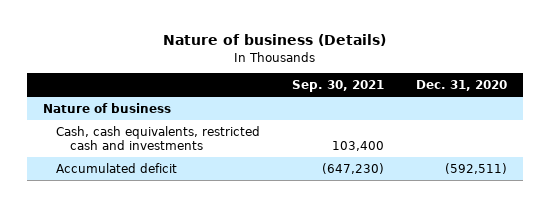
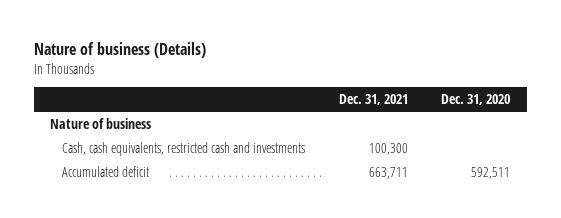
- | Sep. 30, 2021 | Dec. 31, 2020
+ | Dec. 31, 2021 | Dec. 31, 2020
- Accumulated deficit | (647,230) | (592,511)
+ Accumulated deficit | 663,711 | 592,511

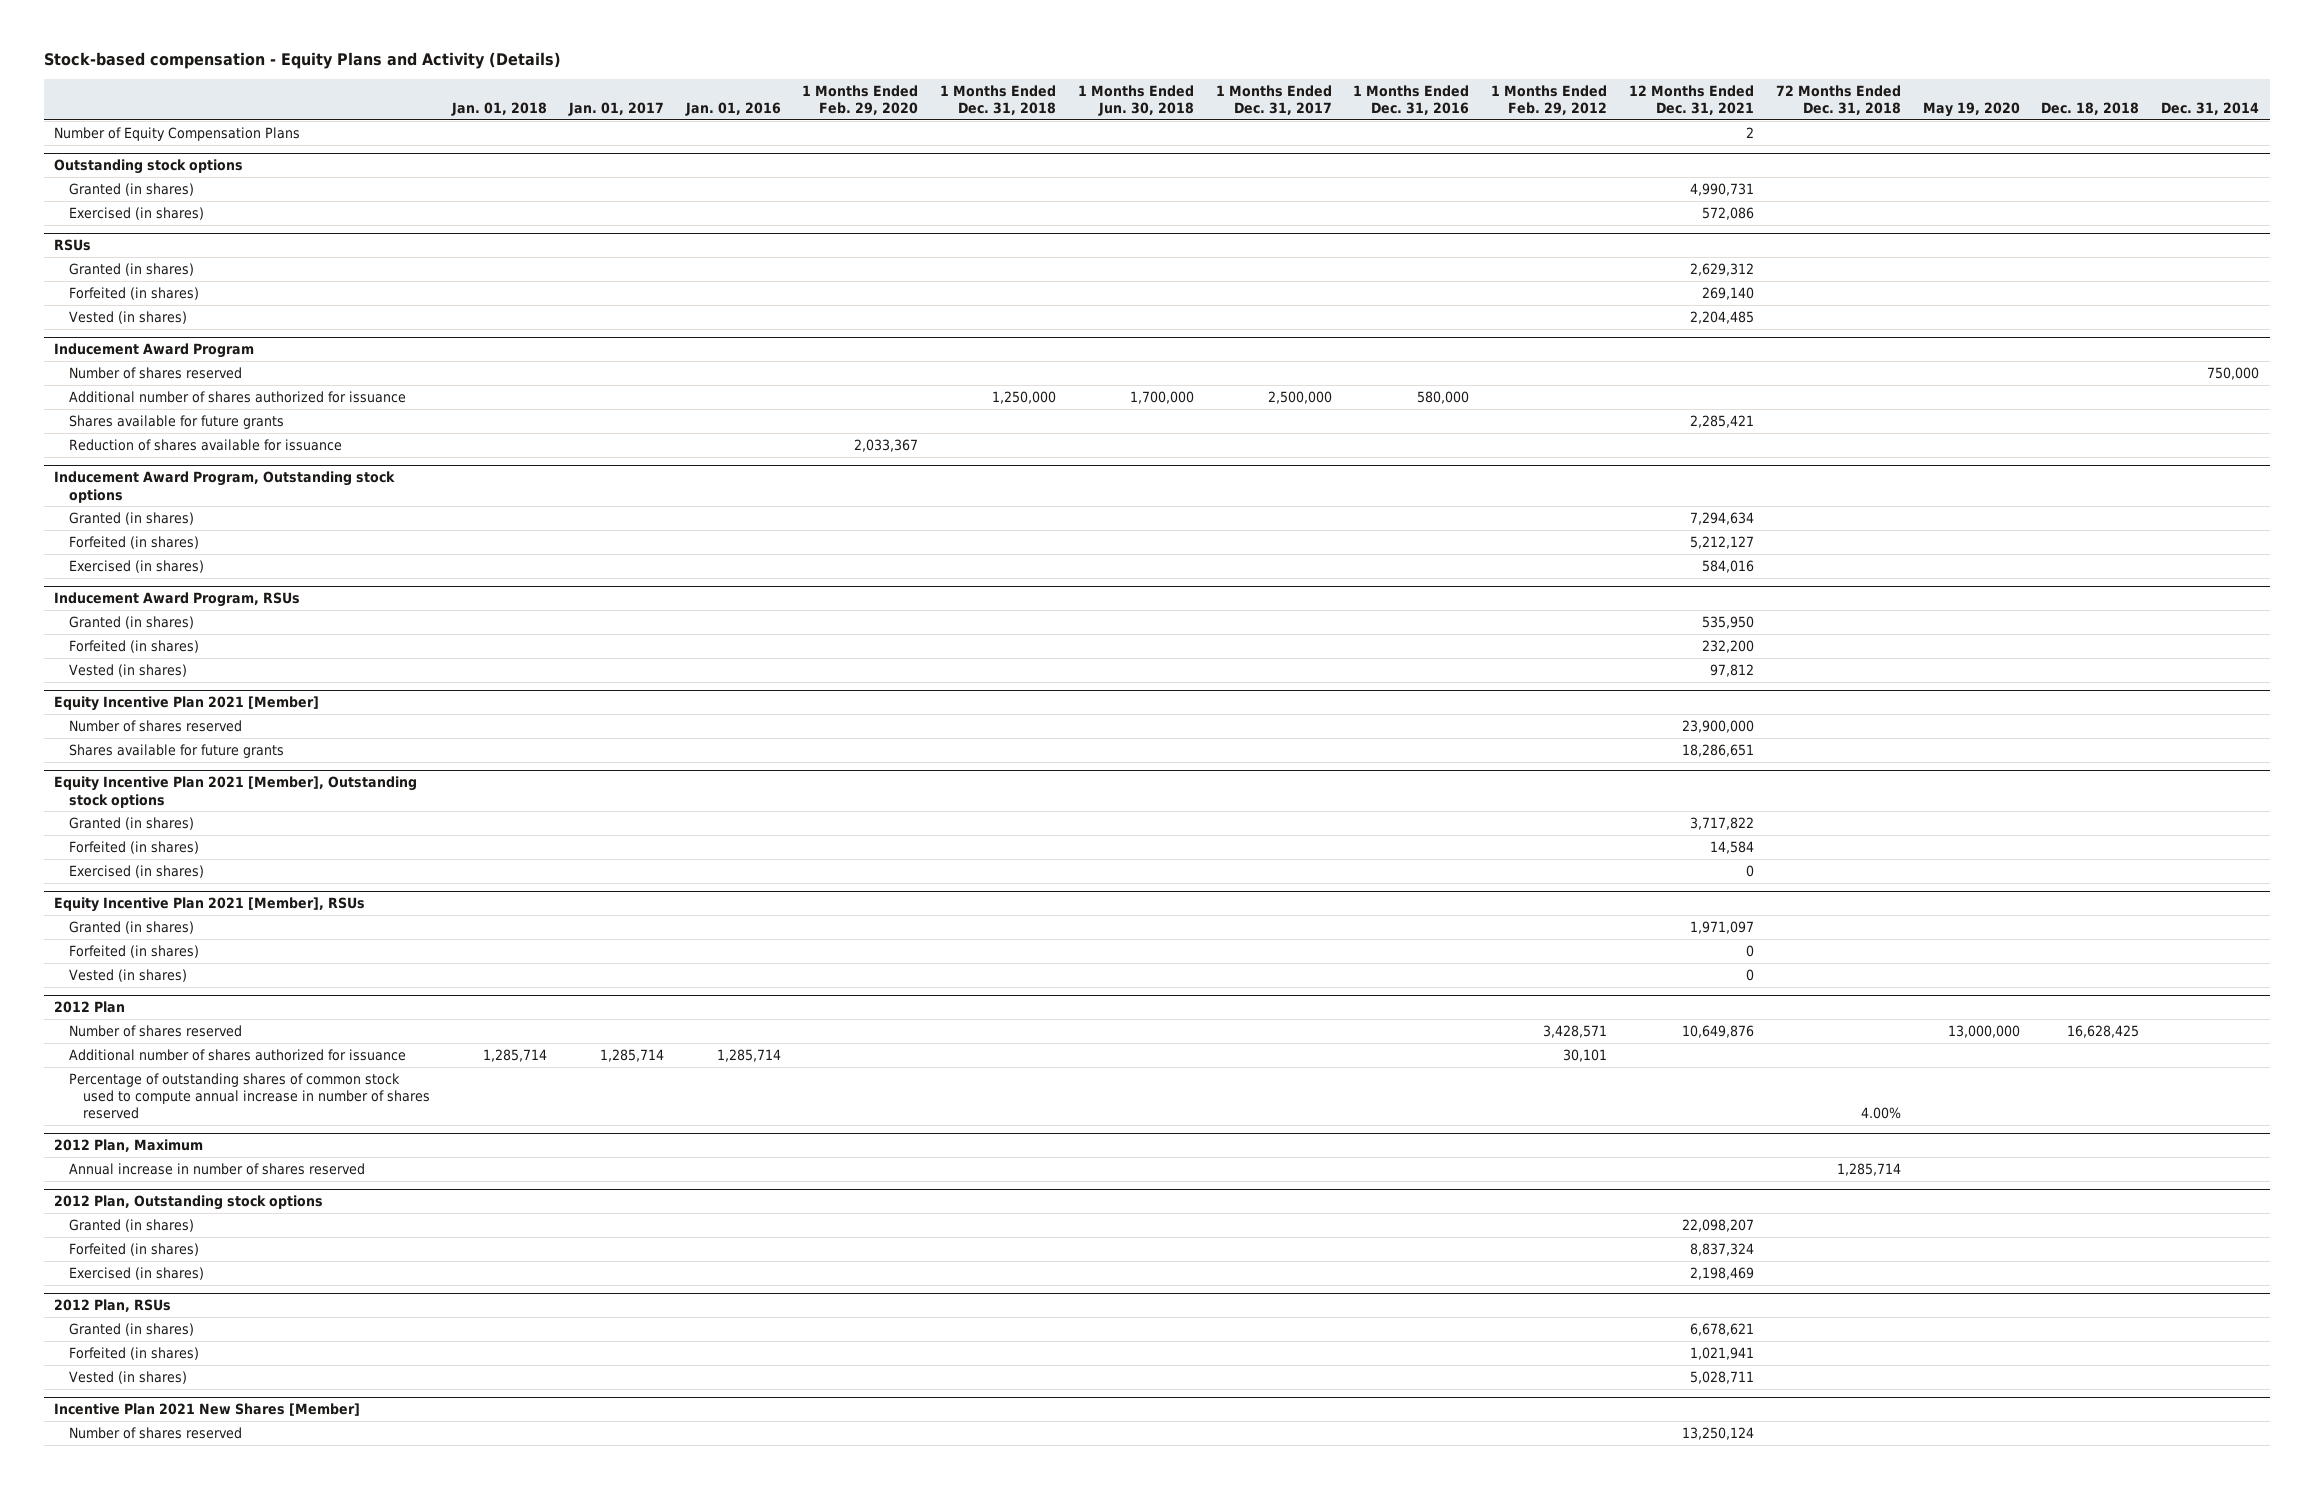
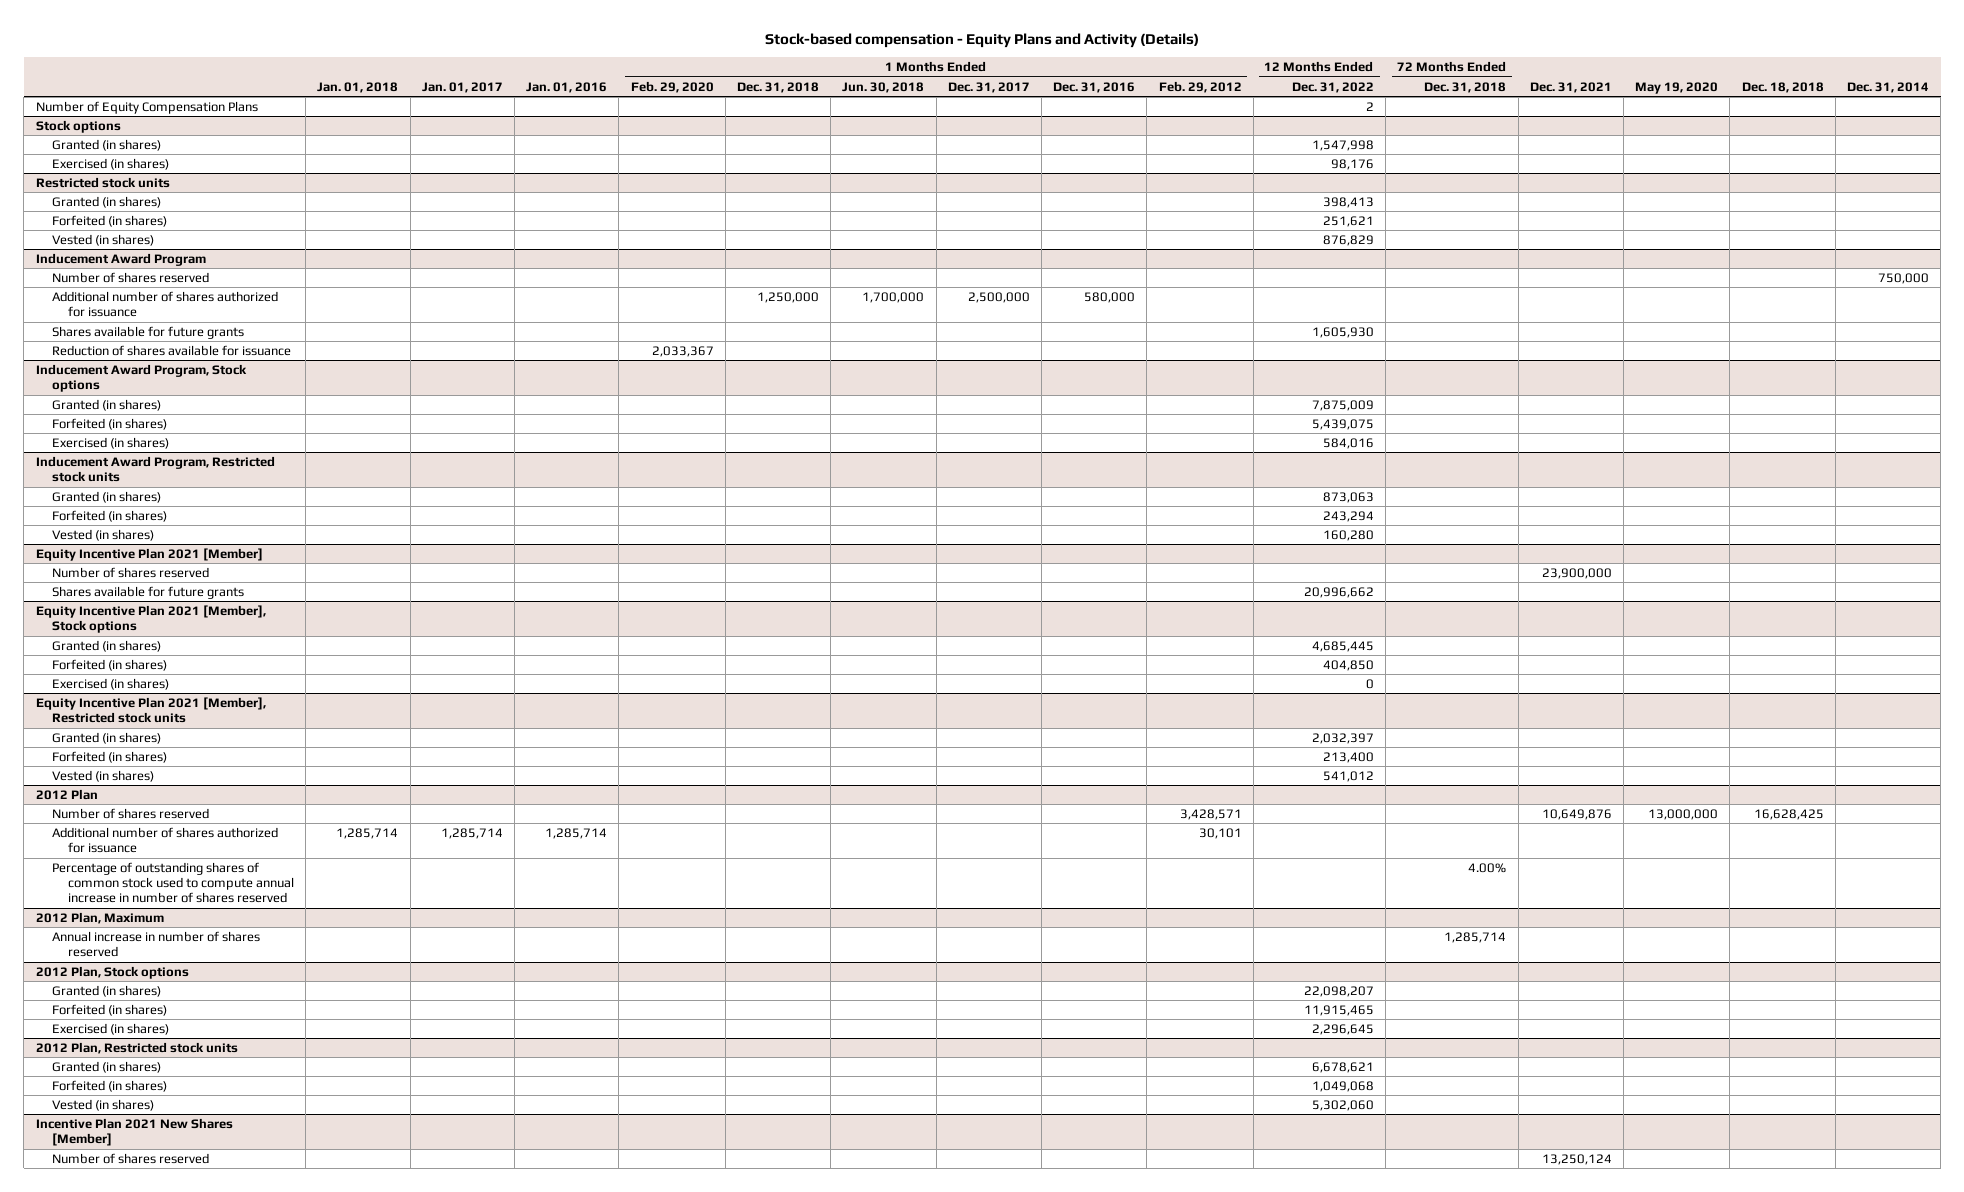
- | Jan. 01, 2018 | Jan. 01, 2017 | Jan. 01, 2016 | 1 Months Ended Feb. 29, 2020 | 1 Months Ended Dec. 31, 2018 | 1 Months Ended Jun. 30, 2018 | 1 Months Ended Dec. 31, 2017 | 1 Months Ended Dec. 31, 2016 | 1 Months Ended Feb. 29, 2012 | 12 Months Ended Dec. 31, 2021 | 72 Months Ended Dec. 31, 2018 | May 19, 2020 | Dec. 18, 2018 | Dec. 31, 2014
+ | Jan. 01, 2018 | Jan. 01, 2017 | Jan. 01, 2016 | 1 Months Ended Feb. 29, 2020 | 1 Months Ended Dec. 31, 2018 | 1 Months Ended Jun. 30, 2018 | 1 Months Ended Dec. 31, 2017 | 1 Months Ended Dec. 31, 2016 | 1 Months Ended Feb. 29, 2012 | 12 Months Ended Dec. 31, 2022 | 72 Months Ended Dec. 31, 2018 | Dec. 31, 2021 | May 19, 2020 | Dec. 18, 2018 | Dec. 31, 2014
- Outstanding stock options
+ Stock options
- RSUs
+ Restricted stock units
- Inducement Award Program, Outstanding stock options
+ Inducement Award Program, Stock options
- Inducement Award Program, RSUs
- Granted (in shares) | | | | | | | | | | 535,950 | | | |
- Forfeited (in shares) | | | | | | | | | | 232,200 | | | |
- Vested (in shares) | | | | | | | | | | 97,812 | | | |
+ Inducement Award Program, Restricted stock units
+ Granted (in shares) | | | | | | | | | | 873,063 | | | | |
+ Forfeited (in shares) | | | | | | | | | | 243,294 | | | | |
+ Vested (in shares) | | | | | | | | | | 160,280 | | | | |
- Equity Incentive Plan 2021 [Member], Outstanding stock options
+ Equity Incentive Plan 2021 [Member], Stock options
- Equity Incentive Plan 2021 [Member], RSUs
+ Equity Incentive Plan 2021 [Member], Restricted stock units
- 2012 Plan, Outstanding stock options
+ 2012 Plan, Stock options
- 2012 Plan, RSUs
- Granted (in shares) | | | | | | | | | | 6,678,621 | | | |
- Forfeited (in shares) | | | | | | | | | | 1,021,941 | | | |
- Vested (in shares) | | | | | | | | | | 5,028,711 | | | |
+ 2012 Plan, Restricted stock units
+ Granted (in shares) | | | | | | | | | | 6,678,621 | | | | |
+ Forfeited (in shares) | | | | | | | | | | 1,049,068 | | | | |
+ Vested (in shares) | | | | | | | | | | 5,302,060 | | | | |

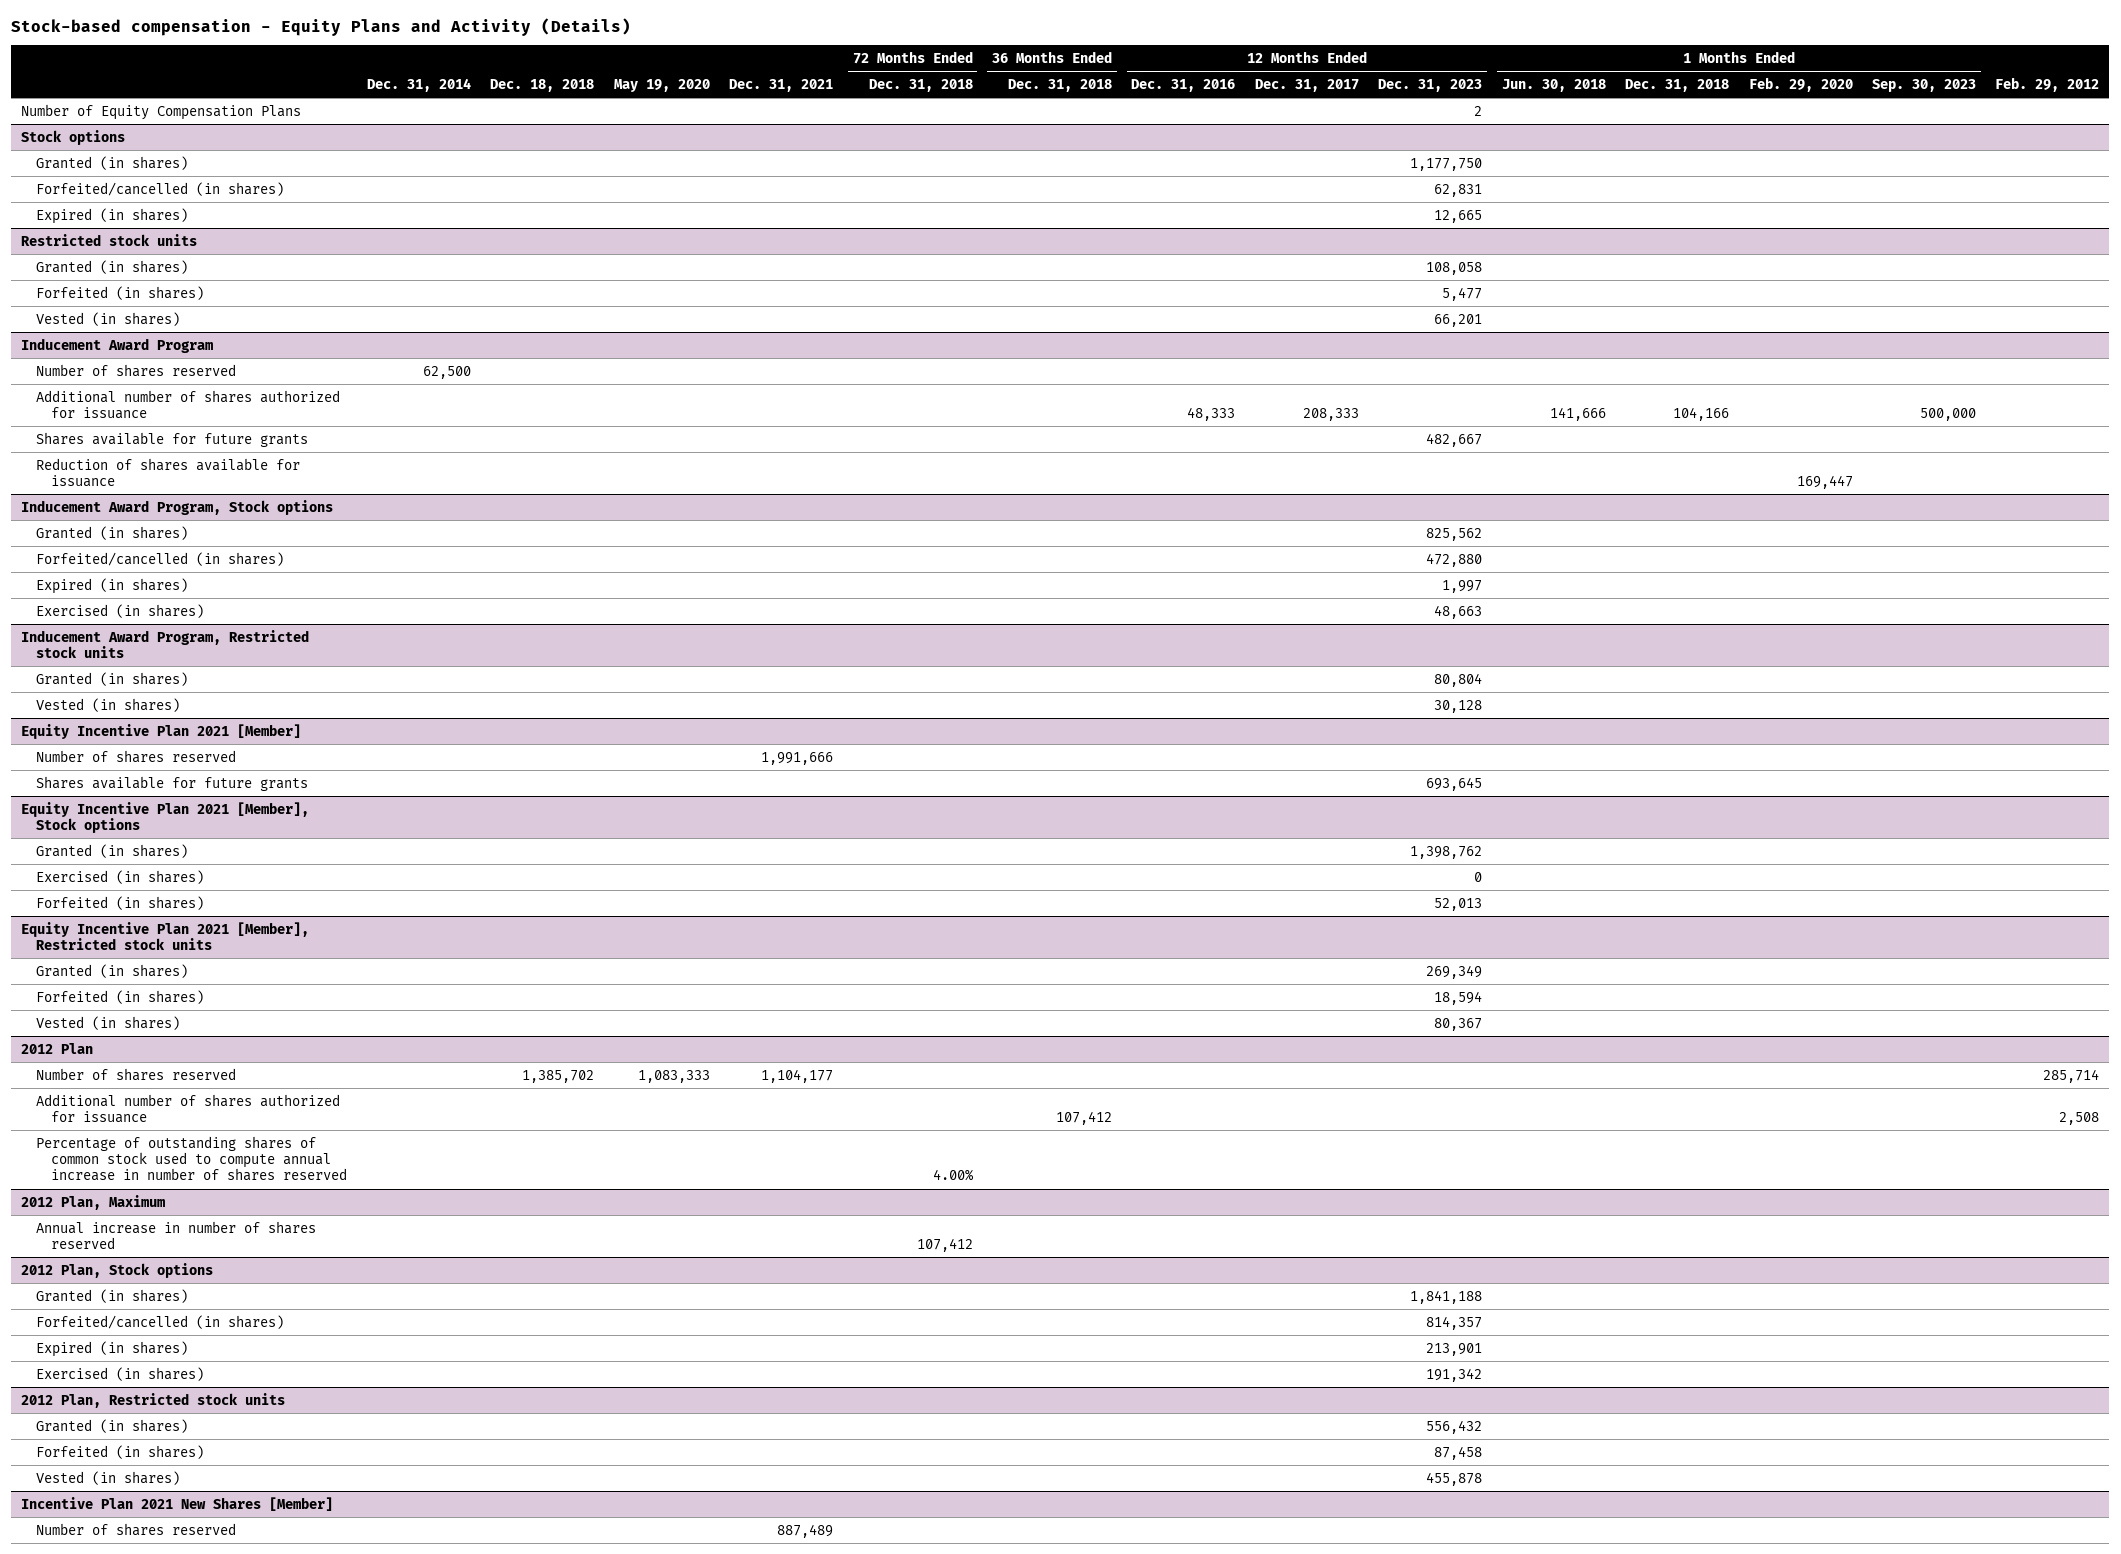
- | Jan. 01, 2018 | Jan. 01, 2017 | Jan. 01, 2016 | 1 Months Ended Feb. 29, 2020 | 1 Months Ended Dec. 31, 2018 | 1 Months Ended Jun. 30, 2018 | 1 Months Ended Dec. 31, 2017 | 1 Months Ended Dec. 31, 2016 | 1 Months Ended Feb. 29, 2012 | 12 Months Ended Dec. 31, 2022 | 72 Months Ended Dec. 31, 2018 | Dec. 31, 2021 | May 19, 2020 | Dec. 18, 2018 | Dec. 31, 2014
+ | Dec. 31, 2014 | Dec. 18, 2018 | May 19, 2020 | Dec. 31, 2021 | 72 Months Ended Dec. 31, 2018 | 36 Months Ended Dec. 31, 2018 | 12 Months Ended Dec. 31, 2016 | 12 Months Ended Dec. 31, 2017 | 12 Months Ended Dec. 31, 2023 | 1 Months Ended Jun. 30, 2018 | 1 Months Ended Dec. 31, 2018 | 1 Months Ended Feb. 29, 2020 | 1 Months Ended Sep. 30, 2023 | Feb. 29, 2012
@ Stock options
- Exercised (in shares) | | | | | | | | | | 98,176 | | | | |
+ Forfeited/cancelled (in shares) | | | | | | | | | 62,831 | | | | |
+ Expired (in shares) | | | | | | | | | 12,665 | | | | |
@ Inducement Award Program
- Number of shares reserved | | | | | | | | | | | | | | | 750,000
- Additional number of shares authorized for issuance | | | | | 1,250,000 | 1,700,000 | 2,500,000 | 580,000 | | | | | | |
+ Number of shares reserved | 62,500 | | | | | | | | | | | | |
+ Additional number of shares authorized for issuance | | | | | | | 48,333 | 208,333 | | 141,666 | 104,166 | | 500,000 |
- Reduction of shares available for issuance | | | | 2,033,367 | | | | | | | | | | |
+ Reduction of shares available for issuance | | | | | | | | | | | | 169,447 | |
@ Inducement Award Program, Stock options
- Forfeited (in shares) | | | | | | | | | | 5,439,075 | | | | |
+ Forfeited/cancelled (in shares) | | | | | | | | | 472,880 | | | | |
+ Expired (in shares) | | | | | | | | | 1,997 | | | | |
@ Inducement Award Program, Restricted stock units
- Forfeited (in shares) | | | | | | | | | | 243,294 | | | | |
@ Equity Incentive Plan 2021 [Member]
- Number of shares reserved | | | | | | | | | | | | 23,900,000 | | |
+ Number of shares reserved | | | | 1,991,666 | | | | | | | | | |
@ Equity Incentive Plan 2021 [Member], Stock options
moved down: Forfeited (in shares) | | | | | | | | | 52,013 | | | | |
@ 2012 Plan
- Number of shares reserved | | | | | | | | | 3,428,571 | | | 10,649,876 | 13,000,000 | 16,628,425 |
+ Number of shares reserved | | 1,385,702 | 1,083,333 | 1,104,177 | | | | | | | | | | 285,714
@ 2012 Plan, Maximum
- Annual increase in number of shares reserved | | | | | | | | | | | 1,285,714 | | | |
+ Annual increase in number of shares reserved | | | | | 107,412 | | | | | | | | |
@ 2012 Plan, Stock options
- Forfeited (in shares) | | | | | | | | | | 11,915,465 | | | | |
+ Forfeited/cancelled (in shares) | | | | | | | | | 814,357 | | | | |
+ Expired (in shares) | | | | | | | | | 213,901 | | | | |
@ Incentive Plan 2021 New Shares [Member]
- Number of shares reserved | | | | | | | | | | | | 13,250,124 | | |
+ Number of shares reserved | | | | 887,489 | | | | | | | | | |

